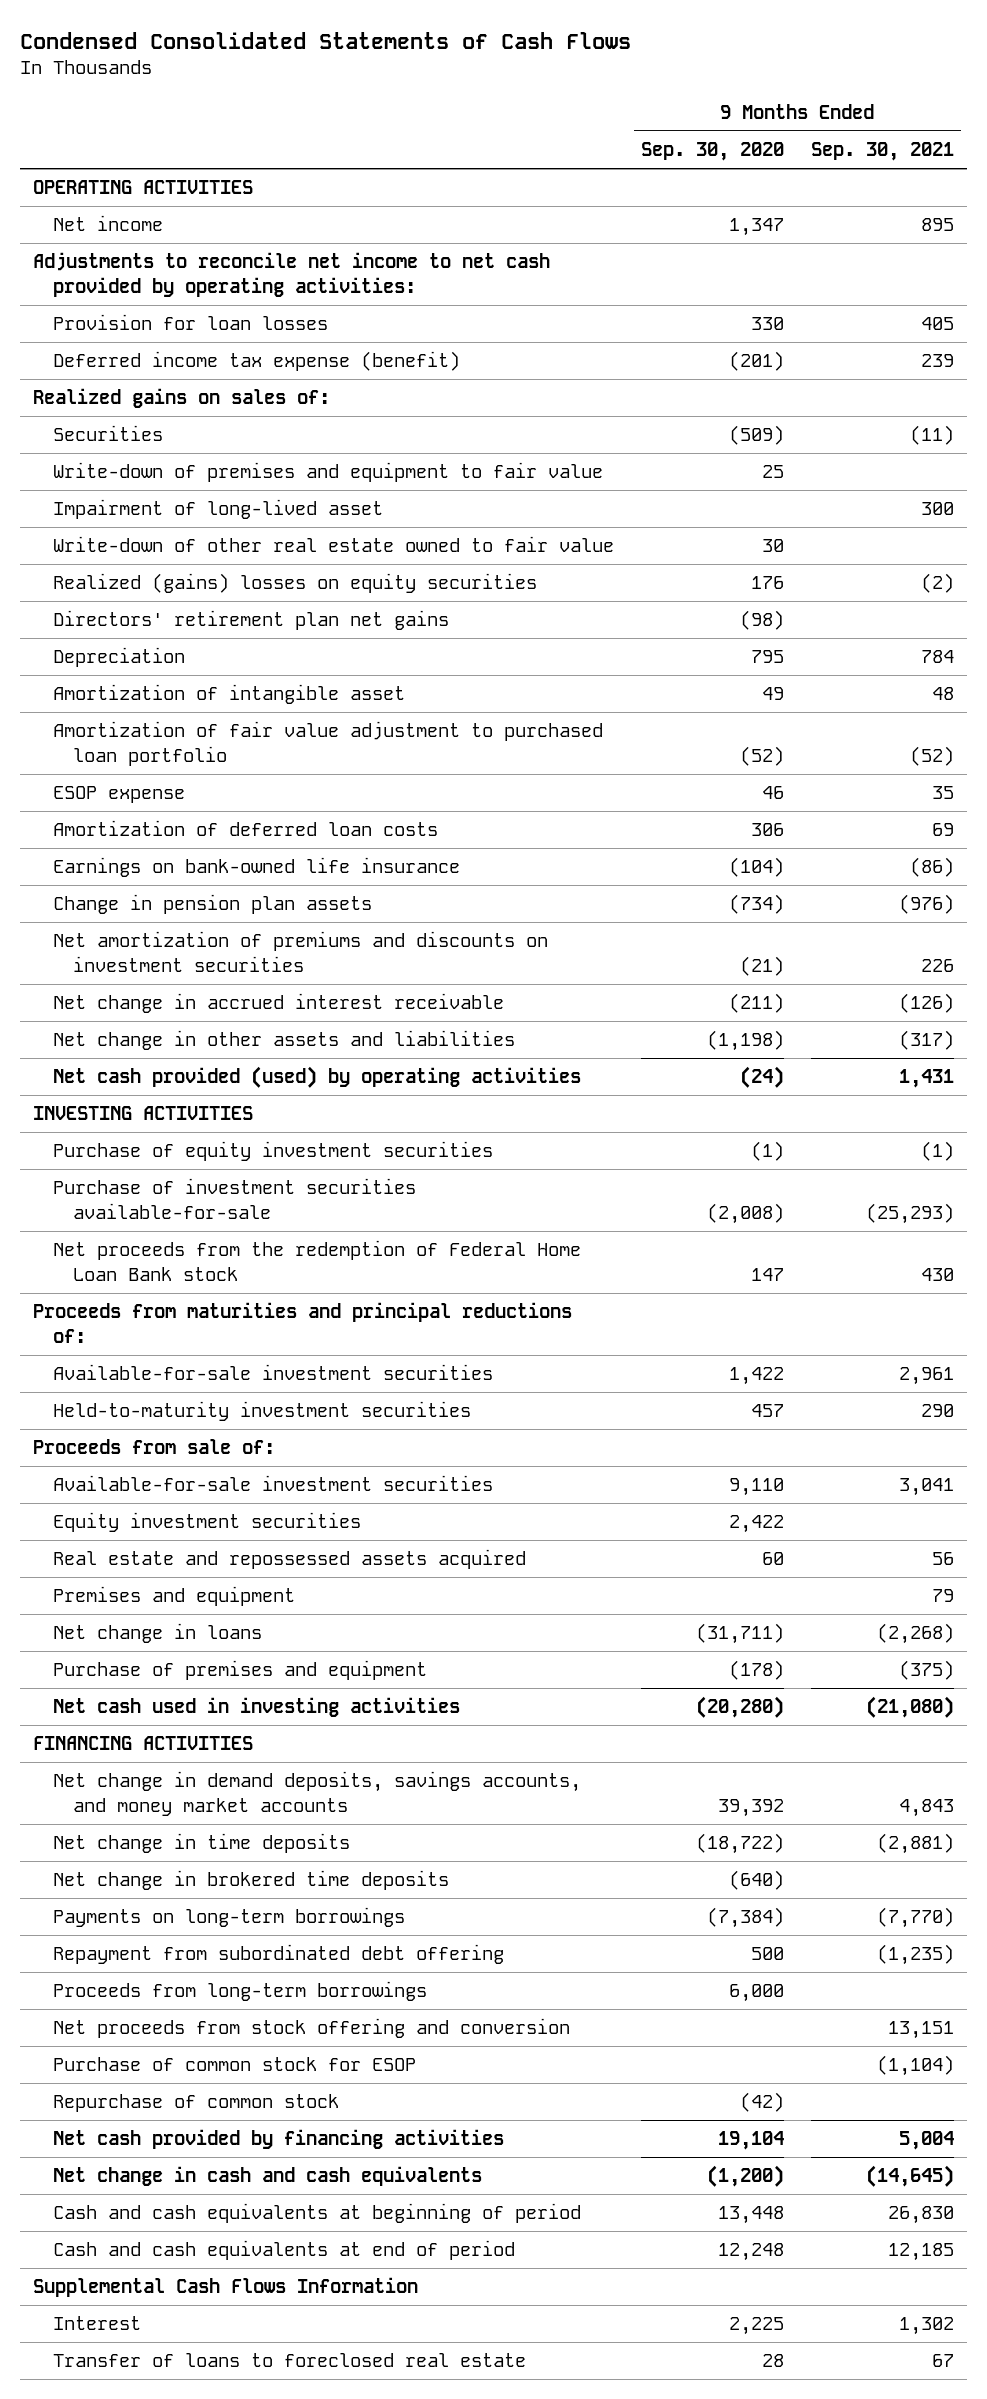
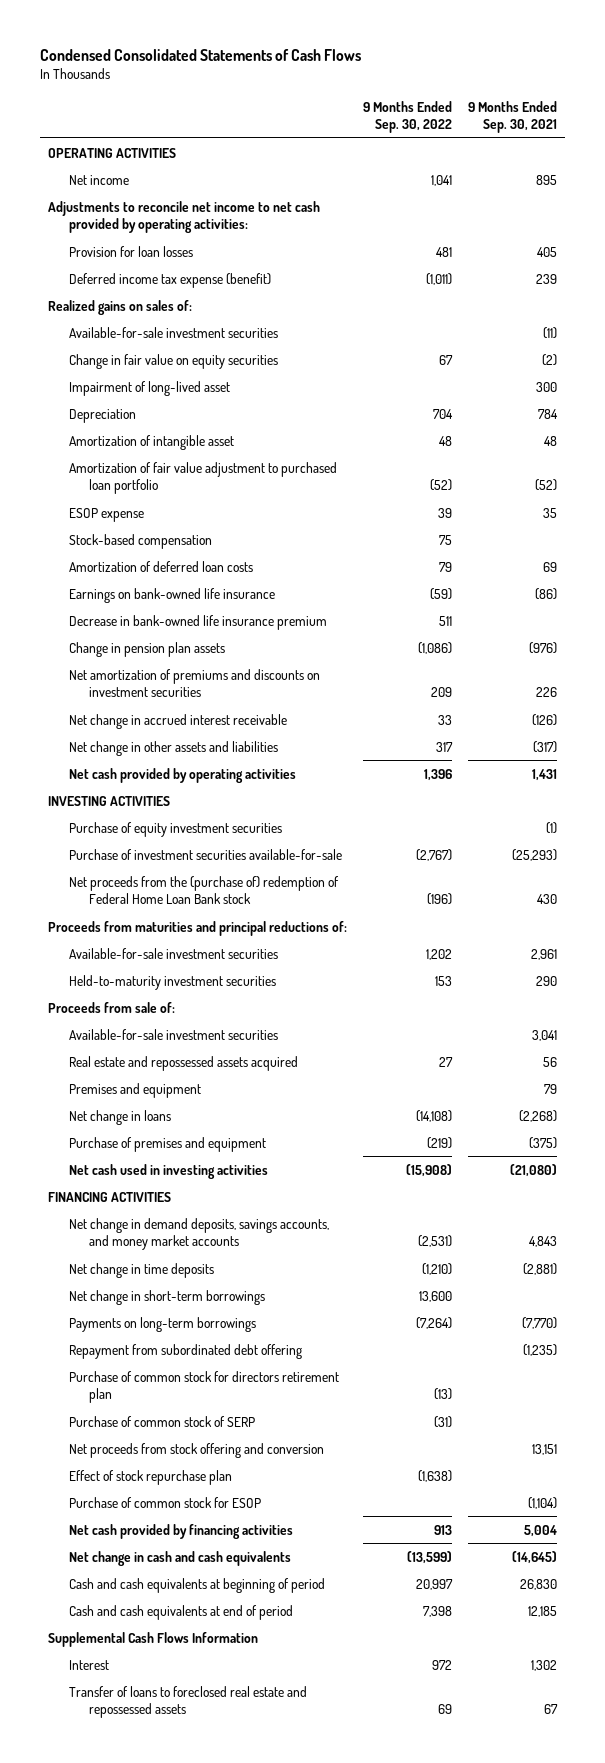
- | 9 Months Ended Sep. 30, 2020 | 9 Months Ended Sep. 30, 2021
+ | 9 Months Ended Sep. 30, 2022 | 9 Months Ended Sep. 30, 2021
- Securities | (509) | (11)
- Write-down of premises and equipment to fair value | 25 |
+ Available-for-sale investment securities | | (11)
+ Change in fair value on equity securities | 67 | (2)
- Write-down of other real estate owned to fair value | 30 |
- Realized (gains) losses on equity securities | 176 | (2)
- Directors' retirement plan net gains | (98) |
+ Stock-based compensation | 75 |
+ Decrease in bank-owned life insurance premium | 511 |
- Net cash provided (used) by operating activities | (24) | 1,431
+ Net cash provided by operating activities | 1,396 | 1,431
- Net proceeds from the redemption of Federal Home Loan Bank stock | 147 | 430
+ Net proceeds from the (purchase of) redemption of Federal Home Loan Bank stock | (196) | 430
- Equity investment securities | 2,422 |
- Net change in brokered time deposits | (640) |
+ Net change in short-term borrowings | 13,600 |
- Proceeds from long-term borrowings | 6,000 |
+ Purchase of common stock for directors retirement plan | (13) |
+ Purchase of common stock of SERP | (31) |
+ Effect of stock repurchase plan | (1,638) |
- Repurchase of common stock | (42) |
- Transfer of loans to foreclosed real estate | 28 | 67
+ Transfer of loans to foreclosed real estate and repossessed assets | 69 | 67

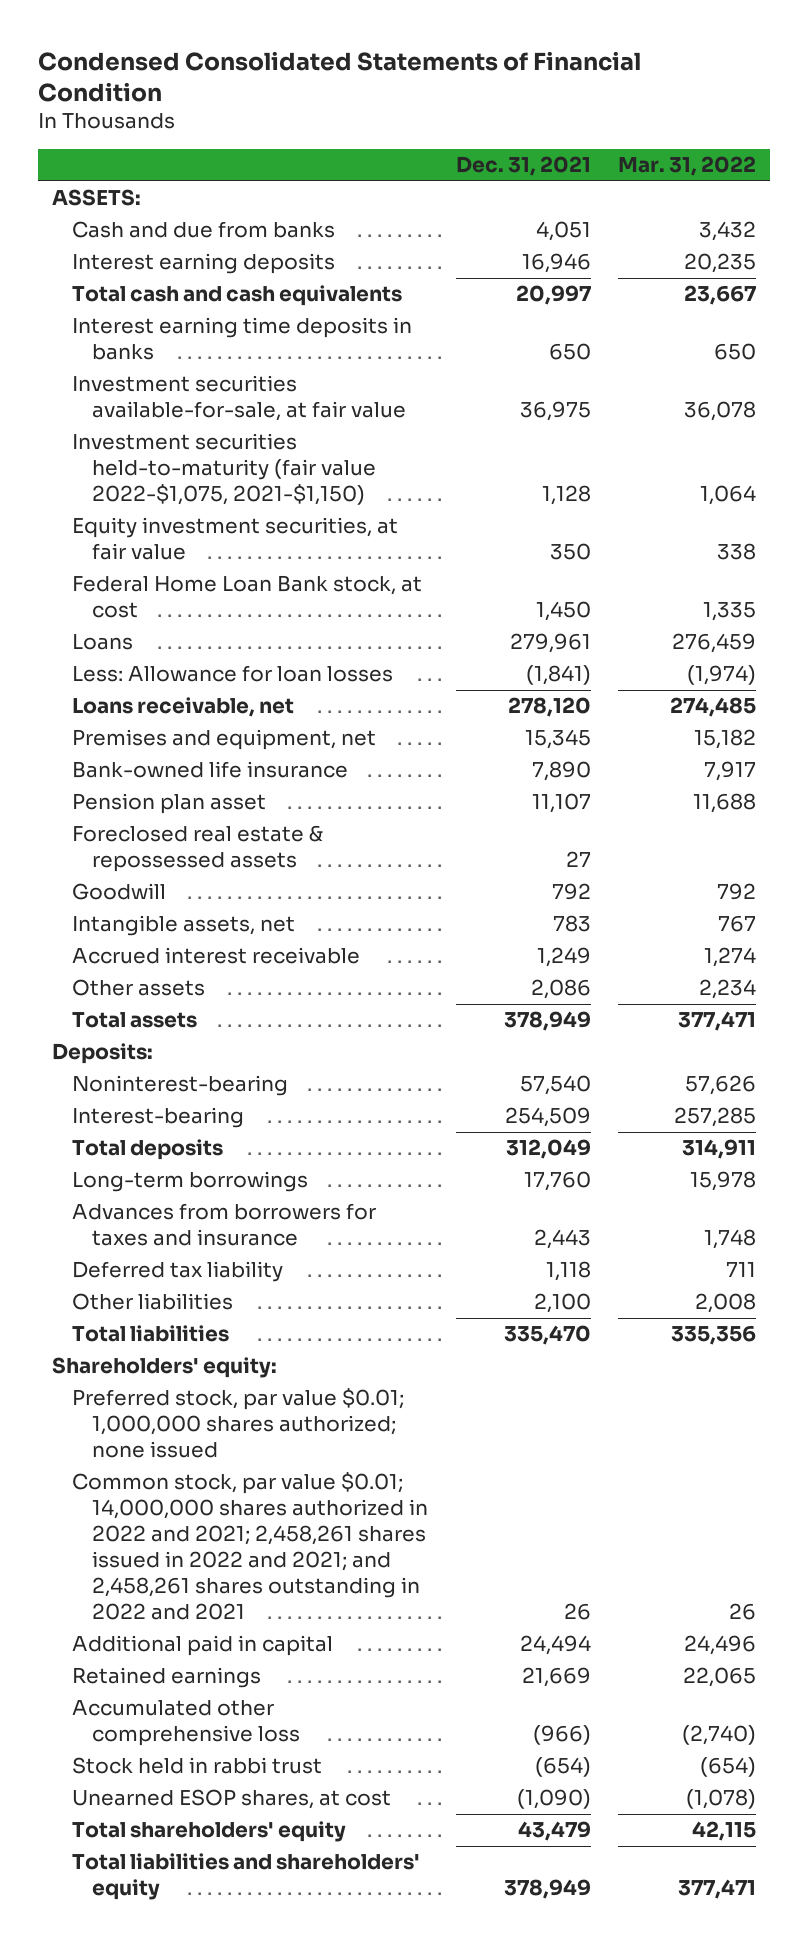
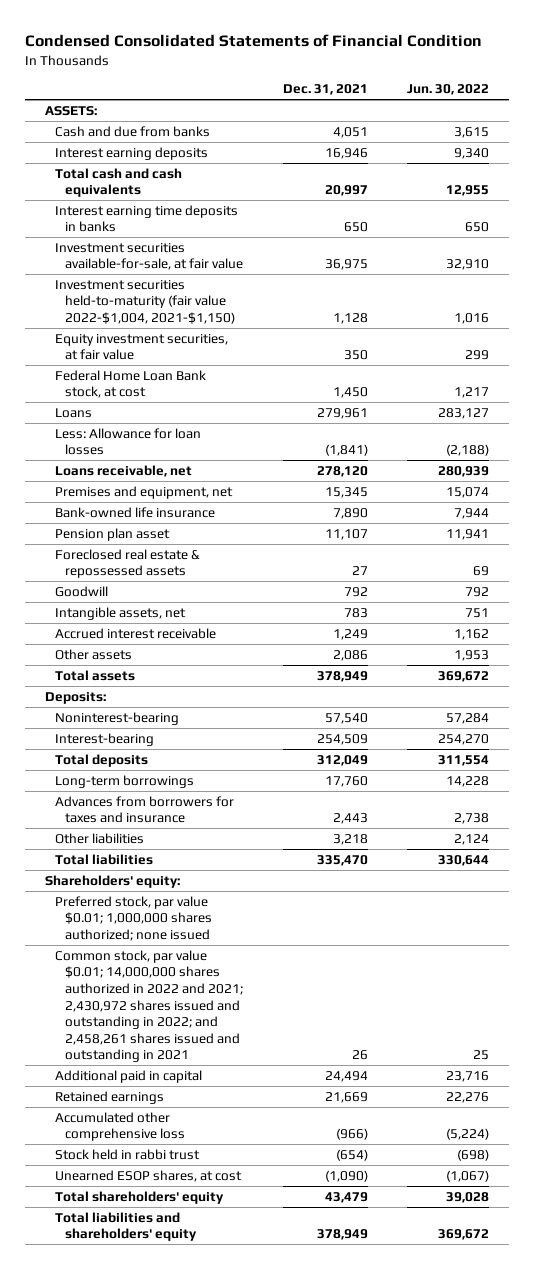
- | Dec. 31, 2021 | Mar. 31, 2022
+ | Dec. 31, 2021 | Jun. 30, 2022
- Investment securities held-to-maturity (fair value 2022-$1,075, 2021-$1,150) | 1,128 | 1,064
+ Investment securities held-to-maturity (fair value 2022-$1,004, 2021-$1,150) | 1,128 | 1,016
- Deferred tax liability | 1,118 | 711
- Other liabilities | 2,100 | 2,008
+ Other liabilities | 3,218 | 2,124
- Common stock, par value $0.01; 14,000,000 shares authorized in 2022 and 2021; 2,458,261 shares issued in 2022 and 2021; and 2,458,261 shares outstanding in 2022 and 2021 | 26 | 26
+ Common stock, par value $0.01; 14,000,000 shares authorized in 2022 and 2021; 2,430,972 shares issued and outstanding in 2022; and 2,458,261 shares issued and outstanding in 2021 | 26 | 25

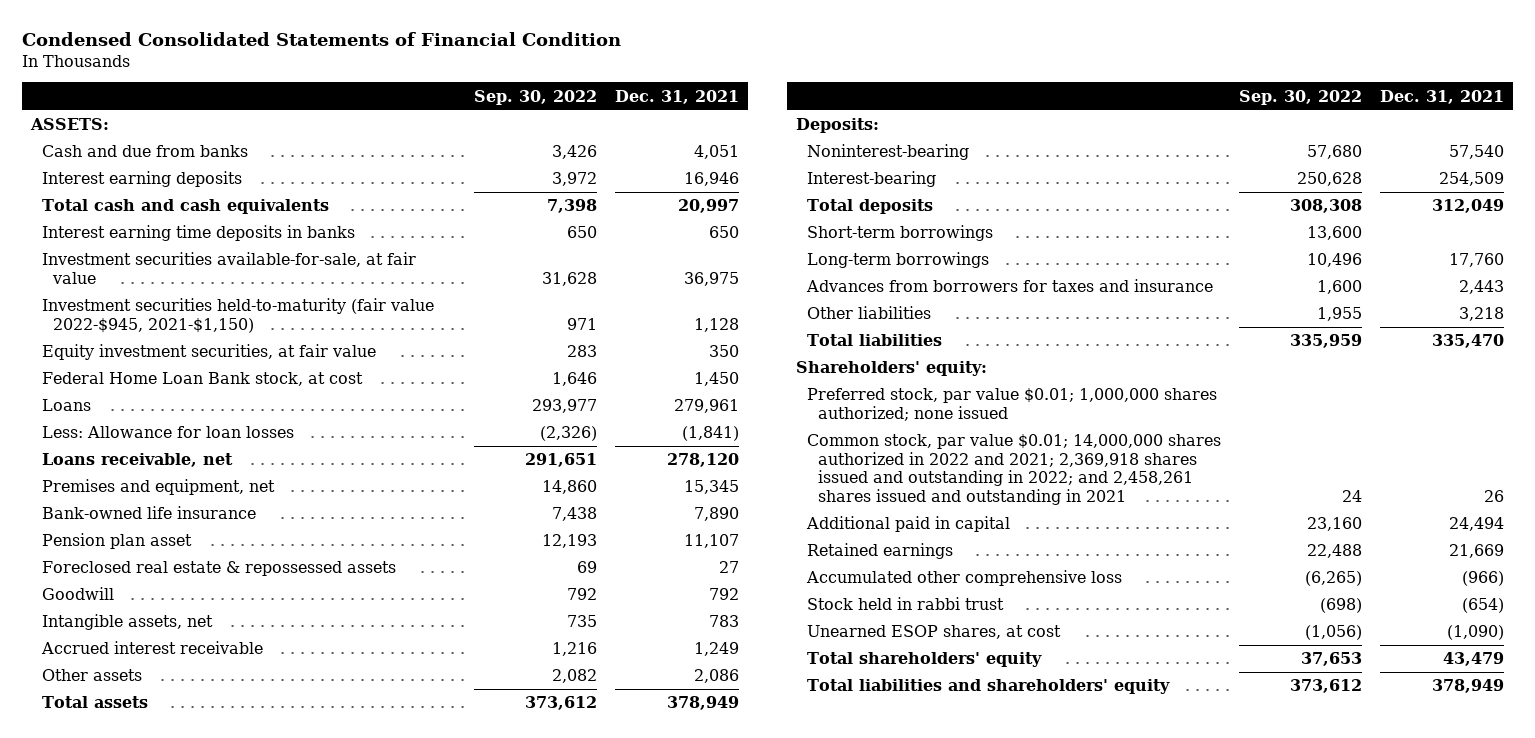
- | Dec. 31, 2021 | Jun. 30, 2022
+ | Sep. 30, 2022 | Dec. 31, 2021
- Investment securities held-to-maturity (fair value 2022-$1,004, 2021-$1,150) | 1,128 | 1,016
+ Investment securities held-to-maturity (fair value 2022-$945, 2021-$1,150) | 971 | 1,128
+ Short-term borrowings | 13,600 |
- Common stock, par value $0.01; 14,000,000 shares authorized in 2022 and 2021; 2,430,972 shares issued and outstanding in 2022; and 2,458,261 shares issued and outstanding in 2021 | 26 | 25
+ Common stock, par value $0.01; 14,000,000 shares authorized in 2022 and 2021; 2,369,918 shares issued and outstanding in 2022; and 2,458,261 shares issued and outstanding in 2021 | 24 | 26

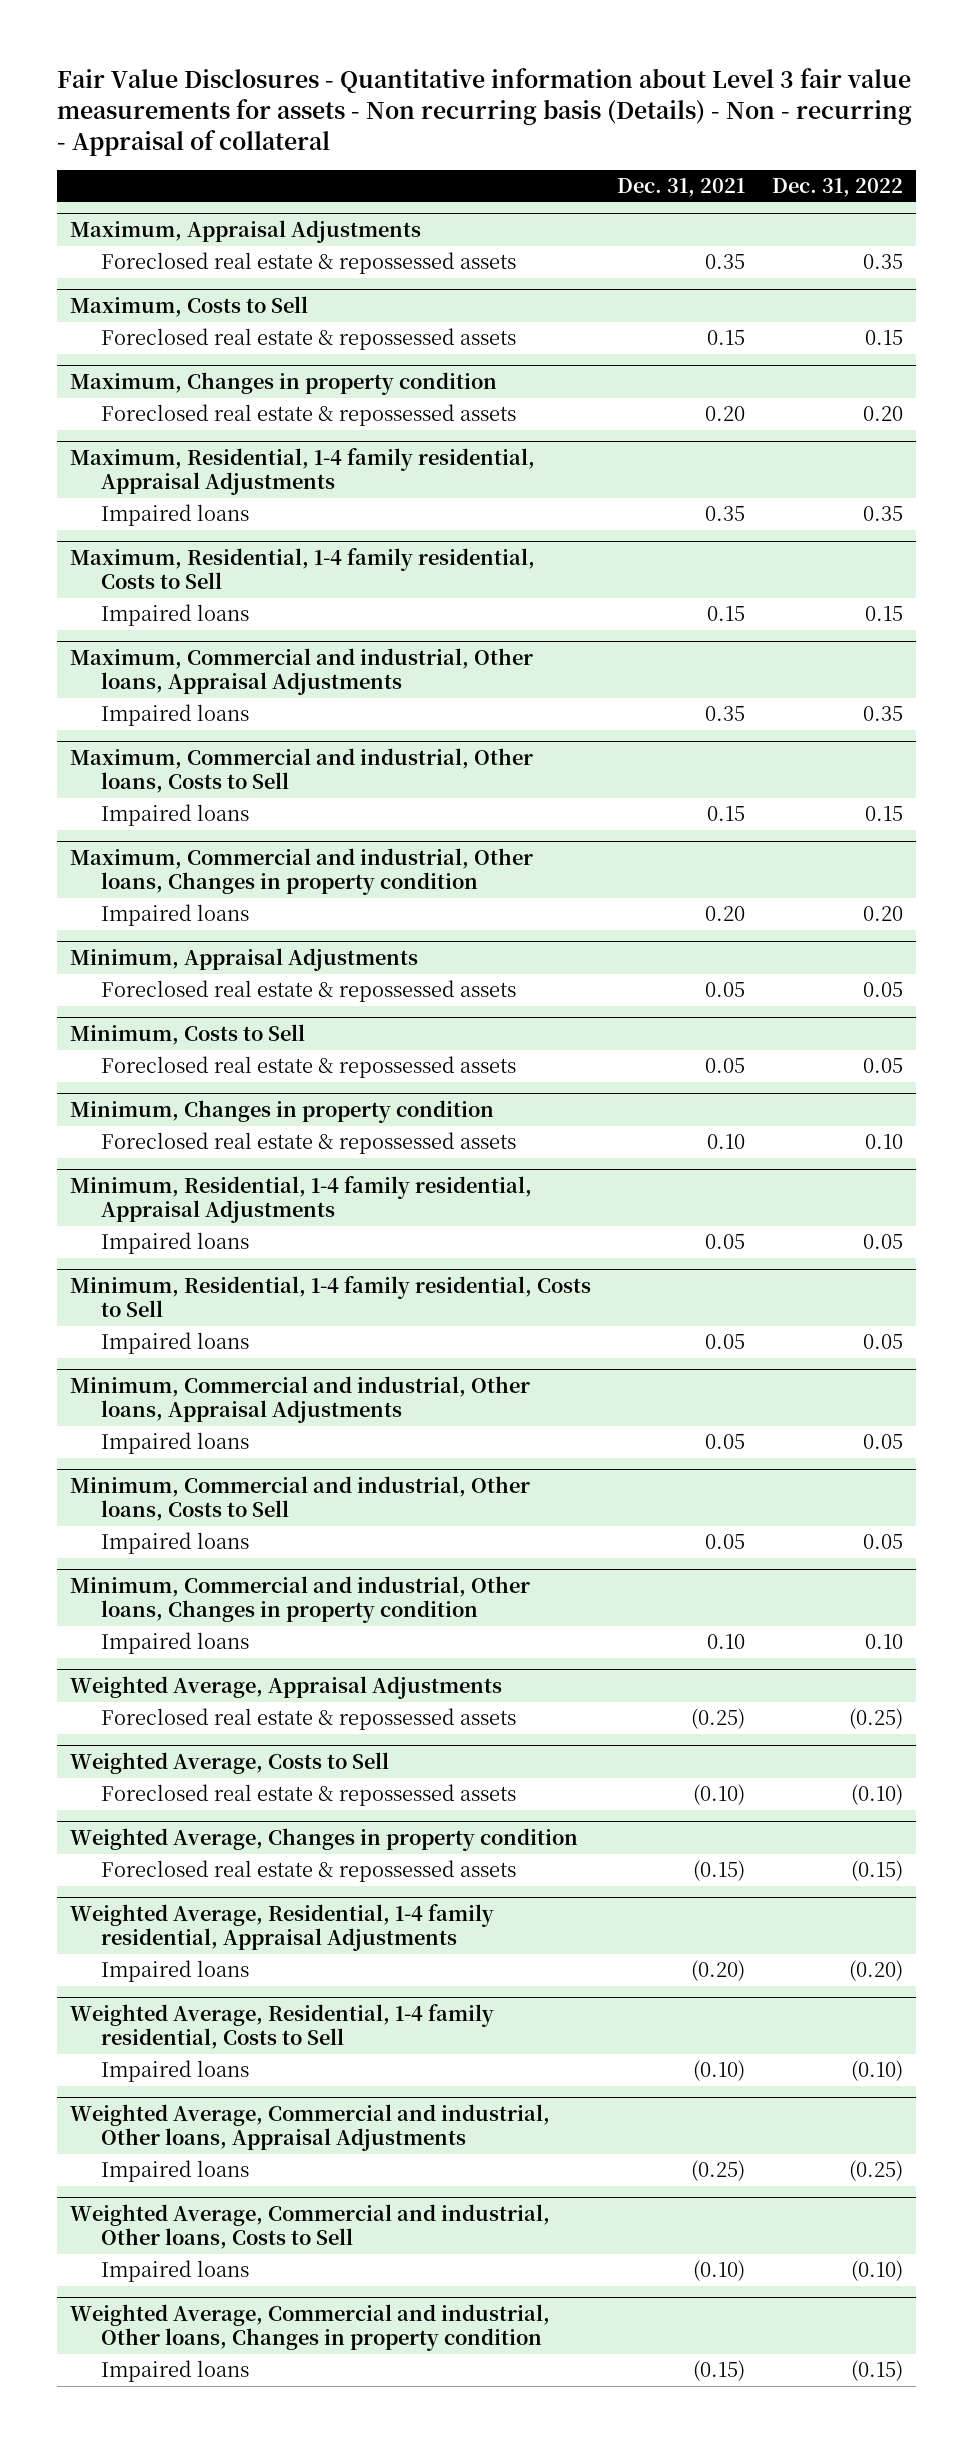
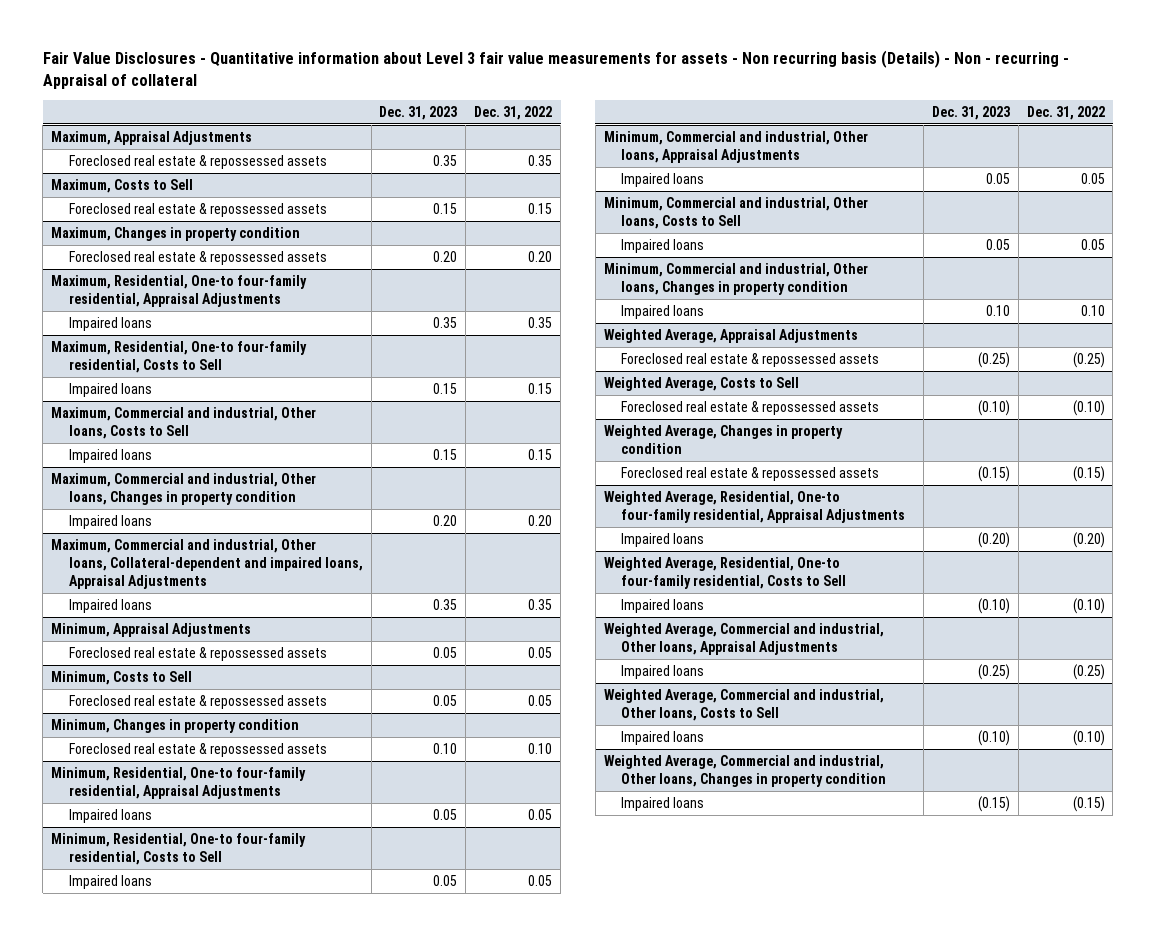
- | Dec. 31, 2021 | Dec. 31, 2022
+ | Dec. 31, 2023 | Dec. 31, 2022
- Maximum, Residential, 1-4 family residential, Appraisal Adjustments
+ Maximum, Residential, One-to four-family residential, Appraisal Adjustments
- Maximum, Residential, 1-4 family residential, Costs to Sell
+ Maximum, Residential, One-to four-family residential, Costs to Sell
- Maximum, Commercial and industrial, Other loans, Appraisal Adjustments
- Impaired loans | 0.35 | 0.35
+ Maximum, Commercial and industrial, Other loans, Collateral-dependent and impaired loans, Appraisal Adjustments
+ Impaired loans | 0.35 | 0.35
- Minimum, Residential, 1-4 family residential, Appraisal Adjustments
+ Minimum, Residential, One-to four-family residential, Appraisal Adjustments
- Minimum, Residential, 1-4 family residential, Costs to Sell
+ Minimum, Residential, One-to four-family residential, Costs to Sell
- Weighted Average, Residential, 1-4 family residential, Appraisal Adjustments
+ Weighted Average, Residential, One-to four-family residential, Appraisal Adjustments
- Weighted Average, Residential, 1-4 family residential, Costs to Sell
+ Weighted Average, Residential, One-to four-family residential, Costs to Sell

